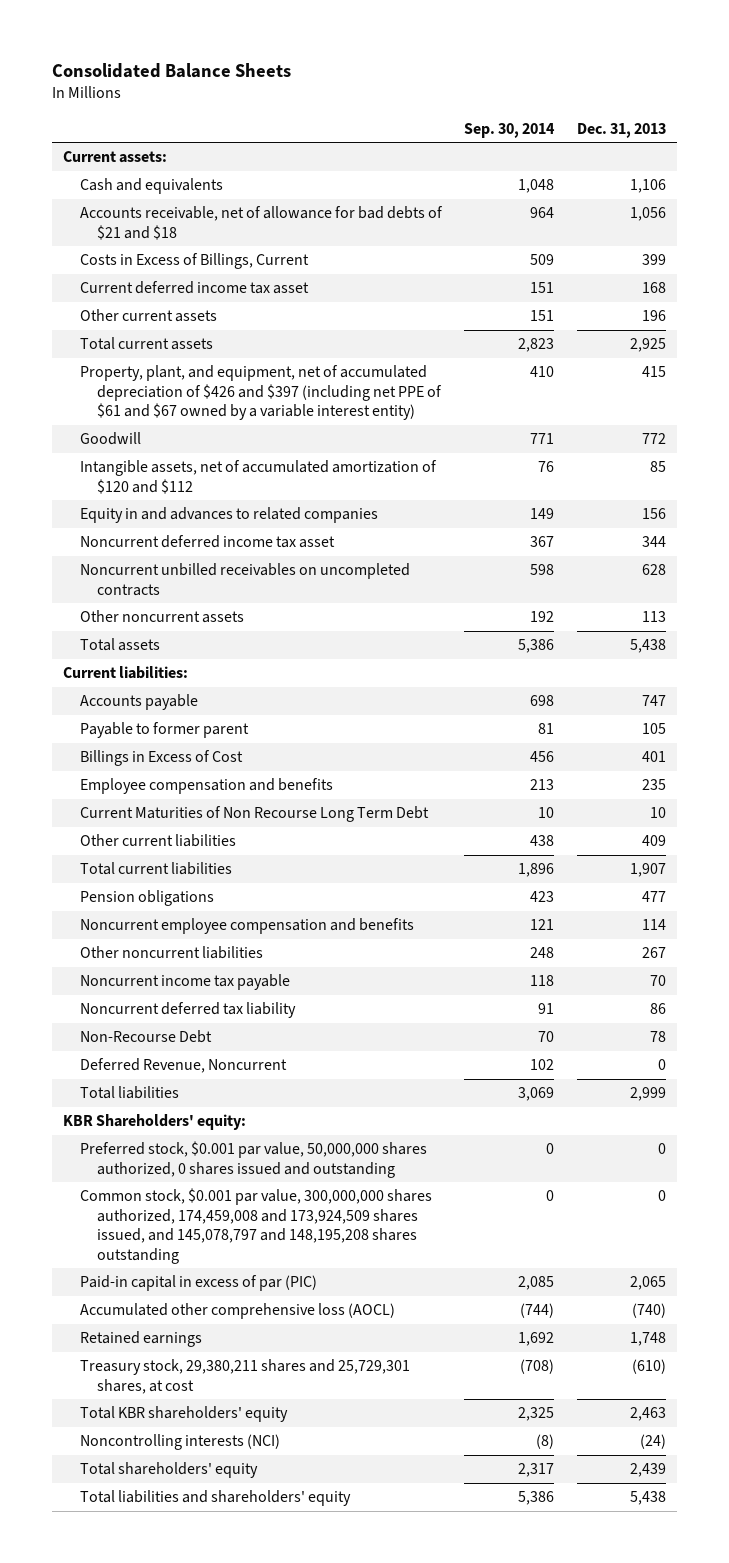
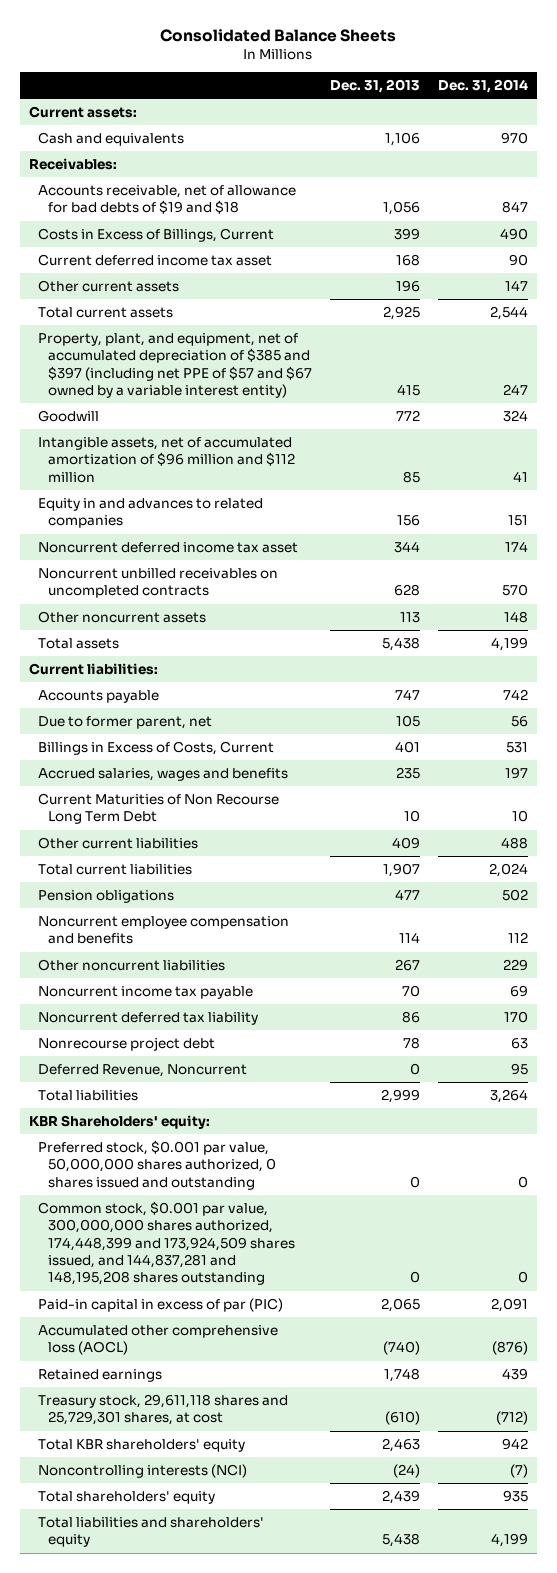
- | Sep. 30, 2014 | Dec. 31, 2013
+ | Dec. 31, 2013 | Dec. 31, 2014
- Accounts receivable, net of allowance for bad debts of $21 and $18 | 964 | 1,056
+ Receivables:
+ Accounts receivable, net of allowance for bad debts of $19 and $18 | 1,056 | 847
- Property, plant, and equipment, net of accumulated depreciation of $426 and $397 (including net PPE of $61 and $67 owned by a variable interest entity) | 410 | 415
+ Property, plant, and equipment, net of accumulated depreciation of $385 and $397 (including net PPE of $57 and $67 owned by a variable interest entity) | 415 | 247
- Intangible assets, net of accumulated amortization of $120 and $112 | 76 | 85
+ Intangible assets, net of accumulated amortization of $96 million and $112 million | 85 | 41
- Payable to former parent | 81 | 105
- Billings in Excess of Cost | 456 | 401
- Employee compensation and benefits | 213 | 235
+ Due to former parent, net | 105 | 56
+ Billings in Excess of Costs, Current | 401 | 531
+ Accrued salaries, wages and benefits | 235 | 197
- Non-Recourse Debt | 70 | 78
+ Nonrecourse project debt | 78 | 63
- Common stock, $0.001 par value, 300,000,000 shares authorized, 174,459,008 and 173,924,509 shares issued, and 145,078,797 and 148,195,208 shares outstanding | 0 | 0
+ Common stock, $0.001 par value, 300,000,000 shares authorized, 174,448,399 and 173,924,509 shares issued, and 144,837,281 and 148,195,208 shares outstanding | 0 | 0
- Treasury stock, 29,380,211 shares and 25,729,301 shares, at cost | (708) | (610)
+ Treasury stock, 29,611,118 shares and 25,729,301 shares, at cost | (610) | (712)

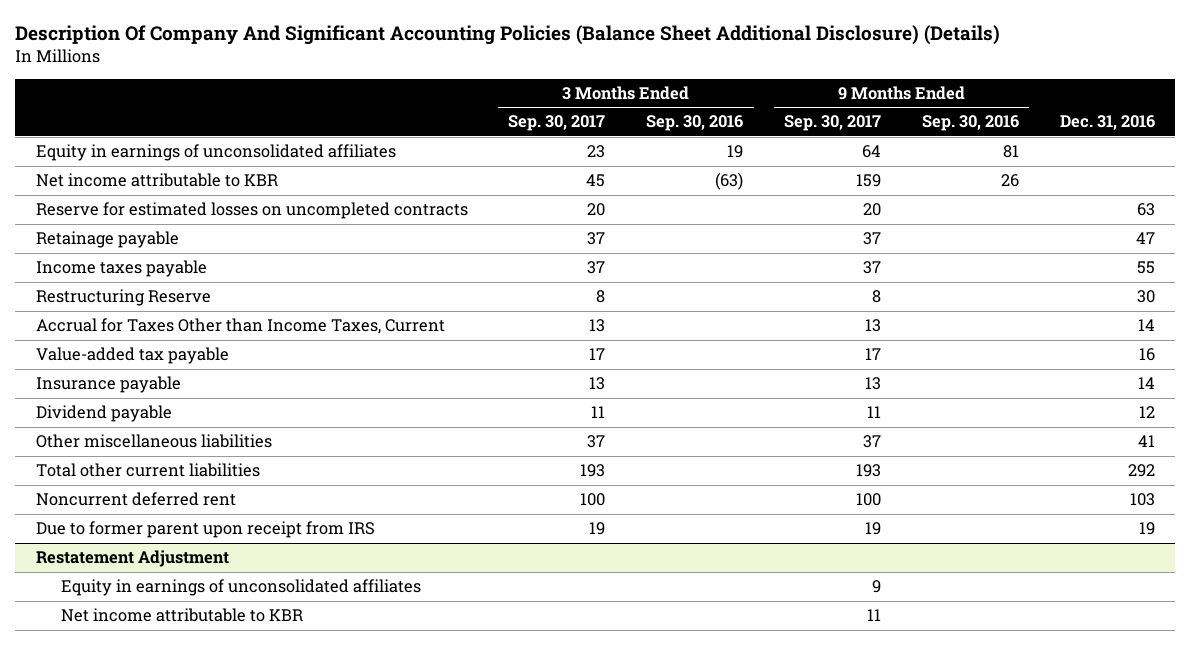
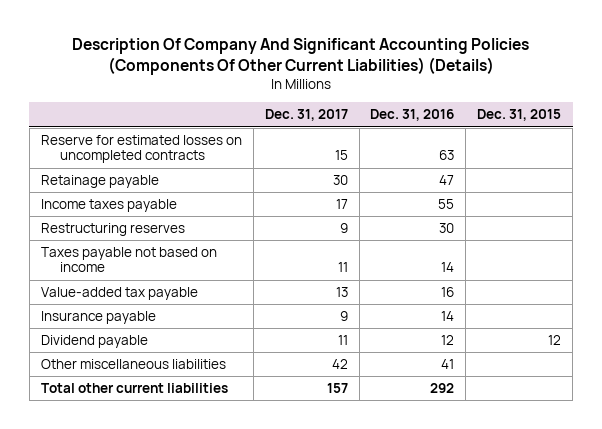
- Description Of Company And Significant Accounting Policies (Balance Sheet Additional Disclosure) (Details)
+ Description Of Company And Significant Accounting Policies (Components Of Other Current Liabilities) (Details)
- | 3 Months Ended Sep. 30, 2017 | 3 Months Ended Sep. 30, 2016 | 9 Months Ended Sep. 30, 2017 | 9 Months Ended Sep. 30, 2016 | Dec. 31, 2016
+ | Dec. 31, 2017 | Dec. 31, 2016 | Dec. 31, 2015
- Equity in earnings of unconsolidated affiliates | 23 | 19 | 64 | 81 |
- Net income attributable to KBR | 45 | (63) | 159 | 26 |
- Restructuring Reserve | 8 | | 8 | | 30
- Accrual for Taxes Other than Income Taxes, Current | 13 | | 13 | | 14
+ Restructuring reserves | 9 | 30 |
+ Taxes payable not based on income | 11 | 14 |
- Noncurrent deferred rent | 100 | | 100 | | 103
- Due to former parent upon receipt from IRS | 19 | | 19 | | 19
- Restatement Adjustment
- Equity in earnings of unconsolidated affiliates | | | 9 | |
- Net income attributable to KBR | | | 11 | |

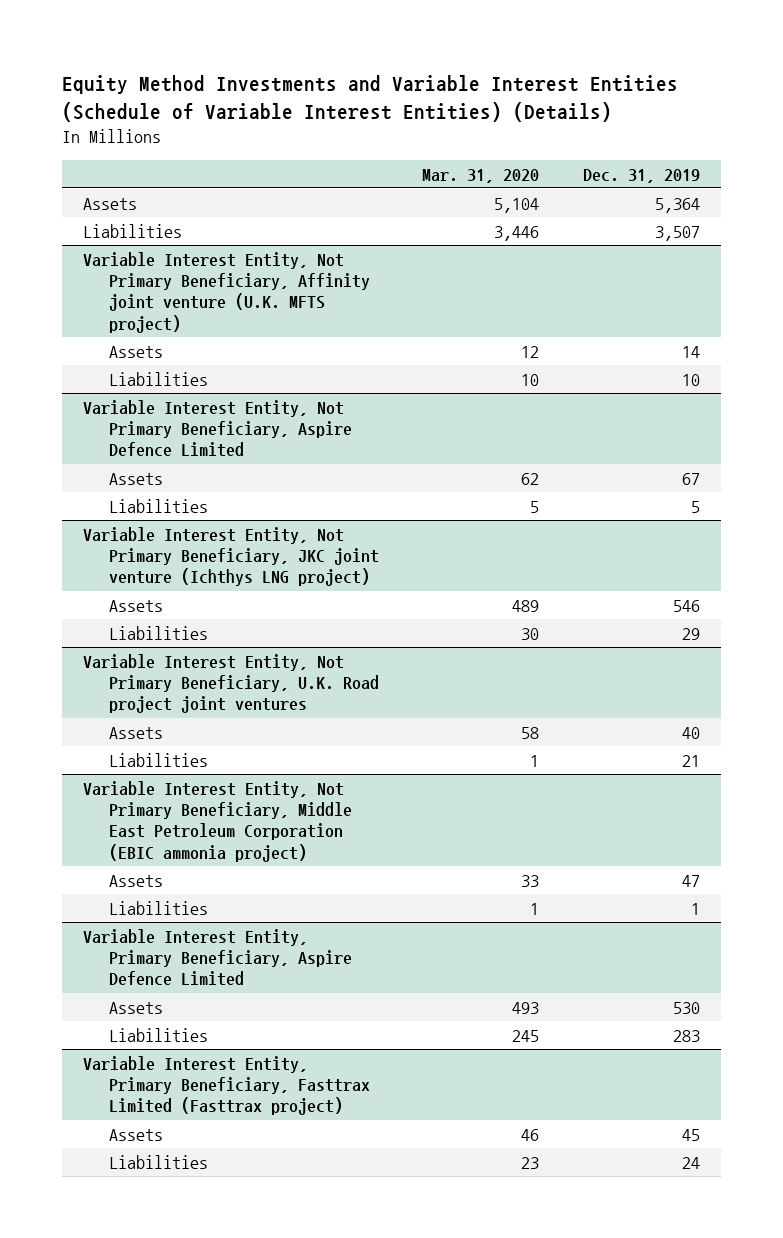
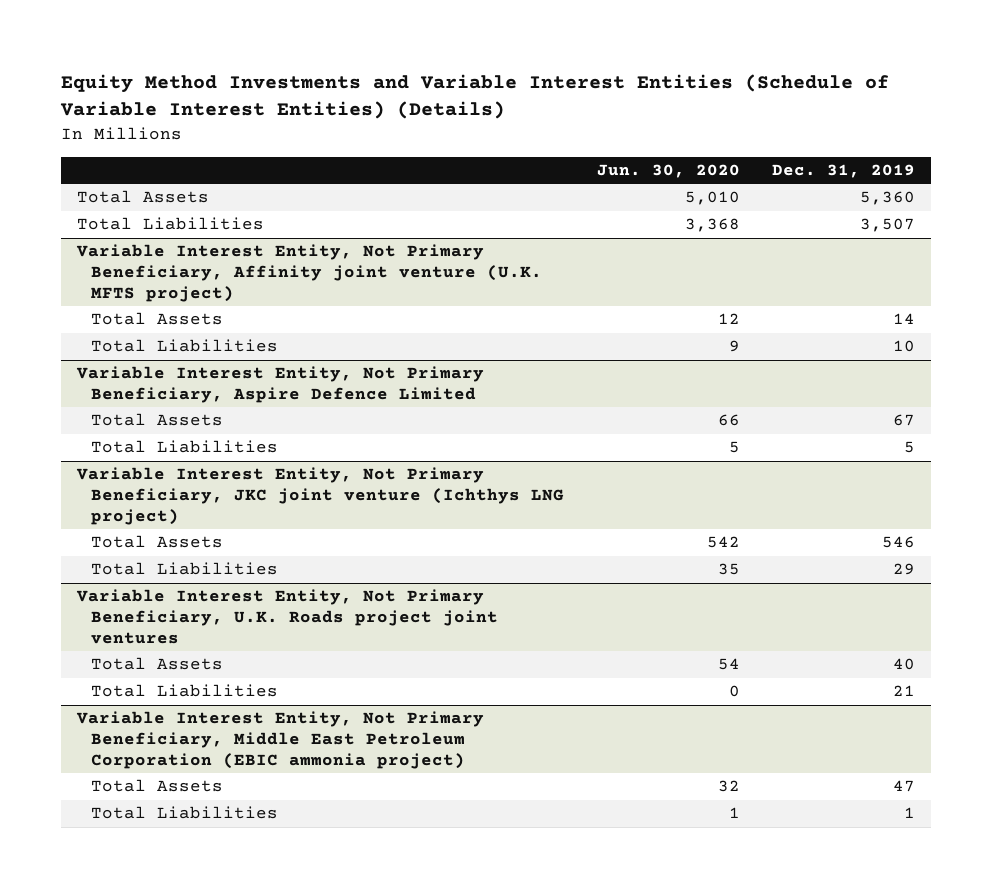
- | Mar. 31, 2020 | Dec. 31, 2019
+ | Jun. 30, 2020 | Dec. 31, 2019
- Assets | 5,104 | 5,364
- Liabilities | 3,446 | 3,507
+ Total Assets | 5,010 | 5,360
+ Total Liabilities | 3,368 | 3,507
@ Variable Interest Entity, Not Primary Beneficiary, Affinity joint venture (U.K. MFTS project)
- Assets | 12 | 14
- Liabilities | 10 | 10
+ Total Assets | 12 | 14
+ Total Liabilities | 9 | 10
@ Variable Interest Entity, Not Primary Beneficiary, Aspire Defence Limited
- Assets | 62 | 67
- Liabilities | 5 | 5
+ Total Assets | 66 | 67
+ Total Liabilities | 5 | 5
@ Variable Interest Entity, Not Primary Beneficiary, JKC joint venture (Ichthys LNG project)
- Assets | 489 | 546
- Liabilities | 30 | 29
- Variable Interest Entity, Not Primary Beneficiary, U.K. Road project joint ventures
- Assets | 58 | 40
- Liabilities | 1 | 21
@ Variable Interest Entity, Not Primary Beneficiary, JKC joint venture (Ichthys LNG project)
+ Total Assets | 542 | 546
+ Total Liabilities | 35 | 29
+ Variable Interest Entity, Not Primary Beneficiary, U.K. Roads project joint ventures
+ Total Assets | 54 | 40
+ Total Liabilities | 0 | 21
@ Variable Interest Entity, Not Primary Beneficiary, Middle East Petroleum Corporation (EBIC ammonia project)
- Assets | 33 | 47
- Liabilities | 1 | 1
- Variable Interest Entity, Primary Beneficiary, Aspire Defence Limited
- Assets | 493 | 530
- Liabilities | 245 | 283
- Variable Interest Entity, Primary Beneficiary, Fasttrax Limited (Fasttrax project)
- Assets | 46 | 45
- Liabilities | 23 | 24
@ Variable Interest Entity, Not Primary Beneficiary, Middle East Petroleum Corporation (EBIC ammonia project)
+ Total Assets | 32 | 47
+ Total Liabilities | 1 | 1

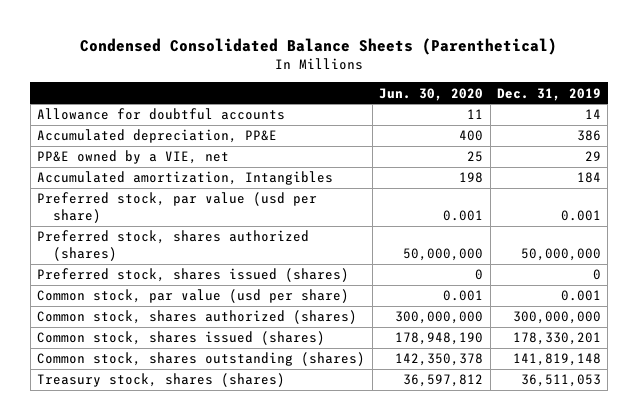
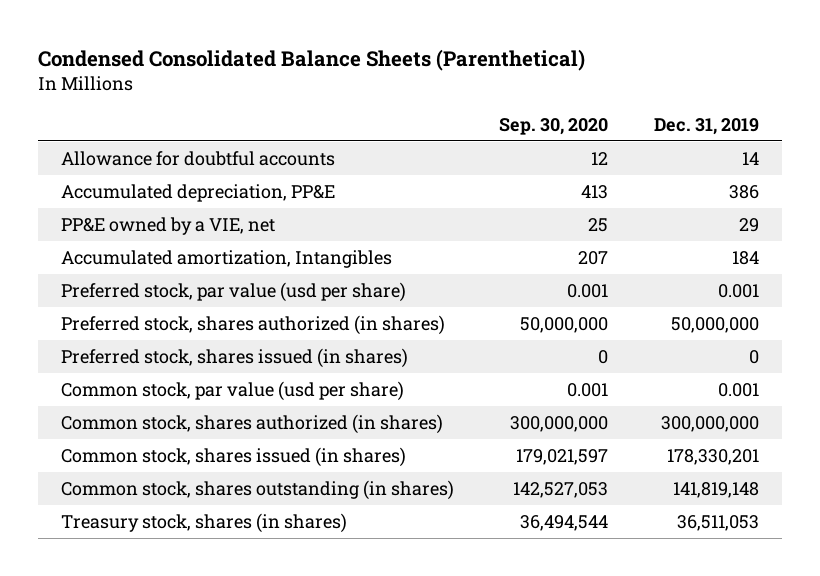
- | Jun. 30, 2020 | Dec. 31, 2019
+ | Sep. 30, 2020 | Dec. 31, 2019
- Preferred stock, shares authorized (shares) | 50,000,000 | 50,000,000
- Preferred stock, shares issued (shares) | 0 | 0
+ Preferred stock, shares authorized (in shares) | 50,000,000 | 50,000,000
+ Preferred stock, shares issued (in shares) | 0 | 0
- Common stock, shares authorized (shares) | 300,000,000 | 300,000,000
- Common stock, shares issued (shares) | 178,948,190 | 178,330,201
- Common stock, shares outstanding (shares) | 142,350,378 | 141,819,148
- Treasury stock, shares (shares) | 36,597,812 | 36,511,053
+ Common stock, shares authorized (in shares) | 300,000,000 | 300,000,000
+ Common stock, shares issued (in shares) | 179,021,597 | 178,330,201
+ Common stock, shares outstanding (in shares) | 142,527,053 | 141,819,148
+ Treasury stock, shares (in shares) | 36,494,544 | 36,511,053

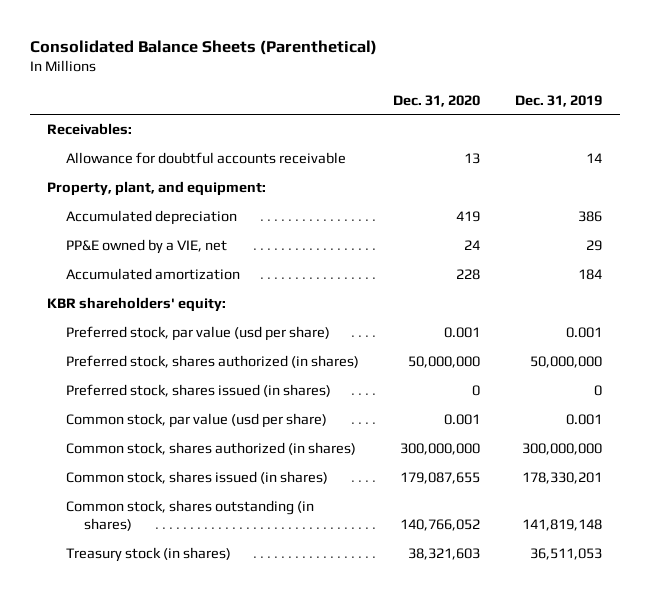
- Condensed Consolidated Balance Sheets (Parenthetical)
+ Consolidated Balance Sheets (Parenthetical)
- | Sep. 30, 2020 | Dec. 31, 2019
+ | Dec. 31, 2020 | Dec. 31, 2019
- Allowance for doubtful accounts | 12 | 14
- Accumulated depreciation, PP&E | 413 | 386
+ Receivables:
+ Allowance for doubtful accounts receivable | 13 | 14
+ Property, plant, and equipment:
+ Accumulated depreciation | 419 | 386
- Accumulated amortization, Intangibles | 207 | 184
+ Accumulated amortization | 228 | 184
+ KBR shareholders' equity:
- Treasury stock, shares (in shares) | 36,494,544 | 36,511,053
+ Treasury stock (in shares) | 38,321,603 | 36,511,053

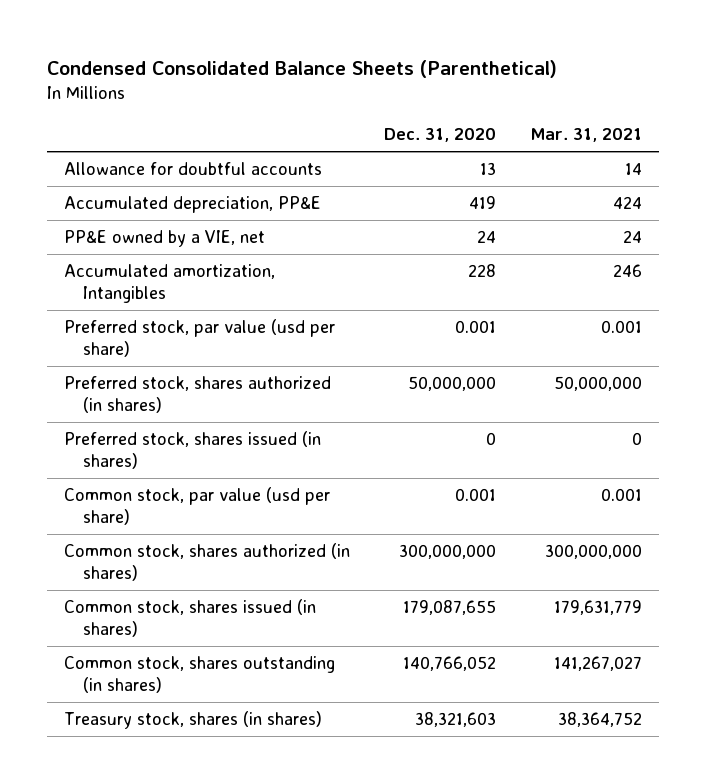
- Consolidated Balance Sheets (Parenthetical)
+ Condensed Consolidated Balance Sheets (Parenthetical)
- | Dec. 31, 2020 | Dec. 31, 2019
+ | Dec. 31, 2020 | Mar. 31, 2021
- Receivables:
- Allowance for doubtful accounts receivable | 13 | 14
- Property, plant, and equipment:
- Accumulated depreciation | 419 | 386
+ Allowance for doubtful accounts | 13 | 14
+ Accumulated depreciation, PP&E | 419 | 424
- Accumulated amortization | 228 | 184
- KBR shareholders' equity:
+ Accumulated amortization, Intangibles | 228 | 246
- Treasury stock (in shares) | 38,321,603 | 36,511,053
+ Treasury stock, shares (in shares) | 38,321,603 | 38,364,752

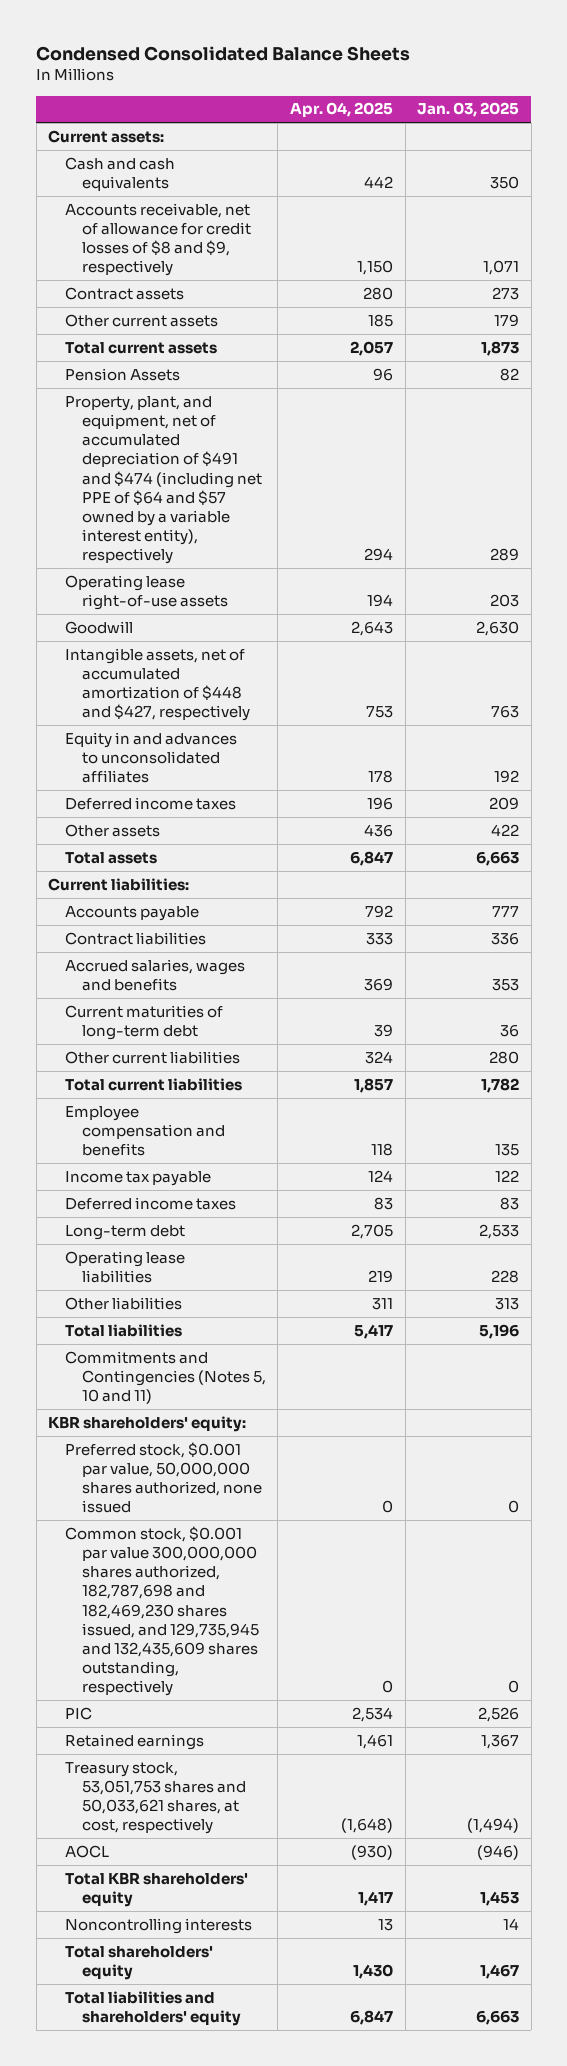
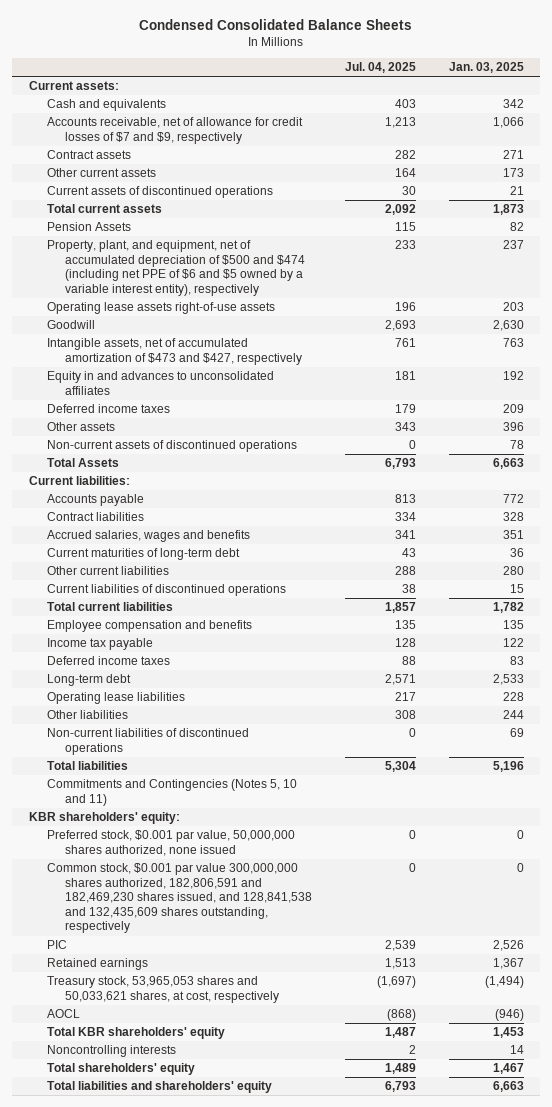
- | Apr. 04, 2025 | Jan. 03, 2025
+ | Jul. 04, 2025 | Jan. 03, 2025
- Cash and cash equivalents | 442 | 350
- Accounts receivable, net of allowance for credit losses of $8 and $9, respectively | 1,150 | 1,071
- Contract assets | 280 | 273
- Other current assets | 185 | 179
+ Cash and equivalents | 403 | 342
+ Accounts receivable, net of allowance for credit losses of $7 and $9, respectively | 1,213 | 1,066
+ Contract assets | 282 | 271
+ Other current assets | 164 | 173
+ Current assets of discontinued operations | 30 | 21
- Property, plant, and equipment, net of accumulated depreciation of $491 and $474 (including net PPE of $64 and $57 owned by a variable interest entity), respectively | 294 | 289
- Operating lease right-of-use assets | 194 | 203
+ Property, plant, and equipment, net of accumulated depreciation of $500 and $474 (including net PPE of $6 and $5 owned by a variable interest entity), respectively | 233 | 237
+ Operating lease assets right-of-use assets | 196 | 203
- Intangible assets, net of accumulated amortization of $448 and $427, respectively | 753 | 763
+ Intangible assets, net of accumulated amortization of $473 and $427, respectively | 761 | 763
- Other assets | 436 | 422
- Total assets | 6,847 | 6,663
+ Other assets | 343 | 396
+ Non-current assets of discontinued operations | 0 | 78
+ Total Assets | 6,793 | 6,663
- Accounts payable | 792 | 777
- Contract liabilities | 333 | 336
- Accrued salaries, wages and benefits | 369 | 353
+ Accounts payable | 813 | 772
+ Contract liabilities | 334 | 328
+ Accrued salaries, wages and benefits | 341 | 351
+ Current liabilities of discontinued operations | 38 | 15
- Other liabilities | 311 | 313
+ Other liabilities | 308 | 244
+ Non-current liabilities of discontinued operations | 0 | 69
- Common stock, $0.001 par value 300,000,000 shares authorized, 182,787,698 and 182,469,230 shares issued, and 129,735,945 and 132,435,609 shares outstanding, respectively | 0 | 0
+ Common stock, $0.001 par value 300,000,000 shares authorized, 182,806,591 and 182,469,230 shares issued, and 128,841,538 and 132,435,609 shares outstanding, respectively | 0 | 0
- Treasury stock, 53,051,753 shares and 50,033,621 shares, at cost, respectively | (1,648) | (1,494)
+ Treasury stock, 53,965,053 shares and 50,033,621 shares, at cost, respectively | (1,697) | (1,494)

